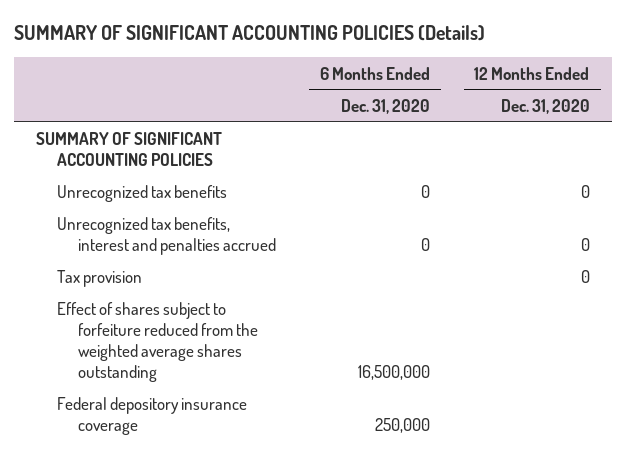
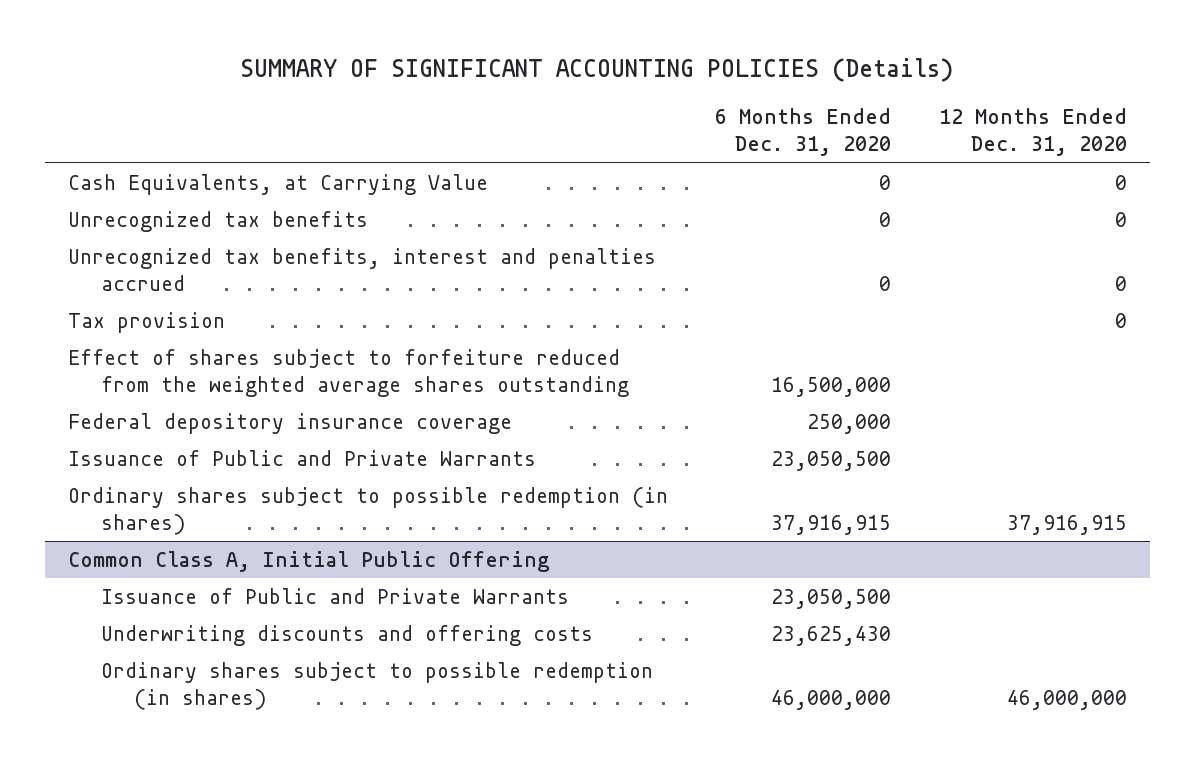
- SUMMARY OF SIGNIFICANT ACCOUNTING POLICIES
+ Cash Equivalents, at Carrying Value | 0 | 0
+ Issuance of Public and Private Warrants | 23,050,500 |
+ Ordinary shares subject to possible redemption (in shares) | 37,916,915 | 37,916,915
+ Common Class A, Initial Public Offering
+ Issuance of Public and Private Warrants | 23,050,500 |
+ Underwriting discounts and offering costs | 23,625,430 |
+ Ordinary shares subject to possible redemption (in shares) | 46,000,000 | 46,000,000

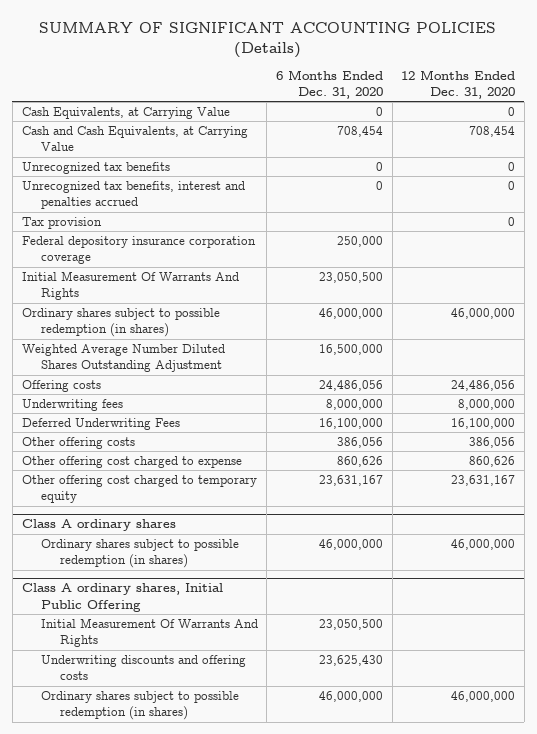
+ Cash and Cash Equivalents, at Carrying Value | 708,454 | 708,454
- Effect of shares subject to forfeiture reduced from the weighted average shares outstanding | 16,500,000 |
- Federal depository insurance coverage | 250,000 |
- Issuance of Public and Private Warrants | 23,050,500 |
- Ordinary shares subject to possible redemption (in shares) | 37,916,915 | 37,916,915
- Common Class A, Initial Public Offering
- Issuance of Public and Private Warrants | 23,050,500 |
+ Federal depository insurance corporation coverage | 250,000 |
+ Initial Measurement Of Warrants And Rights | 23,050,500 |
+ Ordinary shares subject to possible redemption (in shares) | 46,000,000 | 46,000,000
+ Weighted Average Number Diluted Shares Outstanding Adjustment | 16,500,000 |
+ Offering costs | 24,486,056 | 24,486,056
+ Underwriting fees | 8,000,000 | 8,000,000
+ Deferred Underwriting Fees | 16,100,000 | 16,100,000
+ Other offering costs | 386,056 | 386,056
+ Other offering cost charged to expense | 860,626 | 860,626
+ Other offering cost charged to temporary equity | 23,631,167 | 23,631,167
+ Class A ordinary shares
+ Ordinary shares subject to possible redemption (in shares) | 46,000,000 | 46,000,000
+ Class A ordinary shares, Initial Public Offering
+ Initial Measurement Of Warrants And Rights | 23,050,500 |

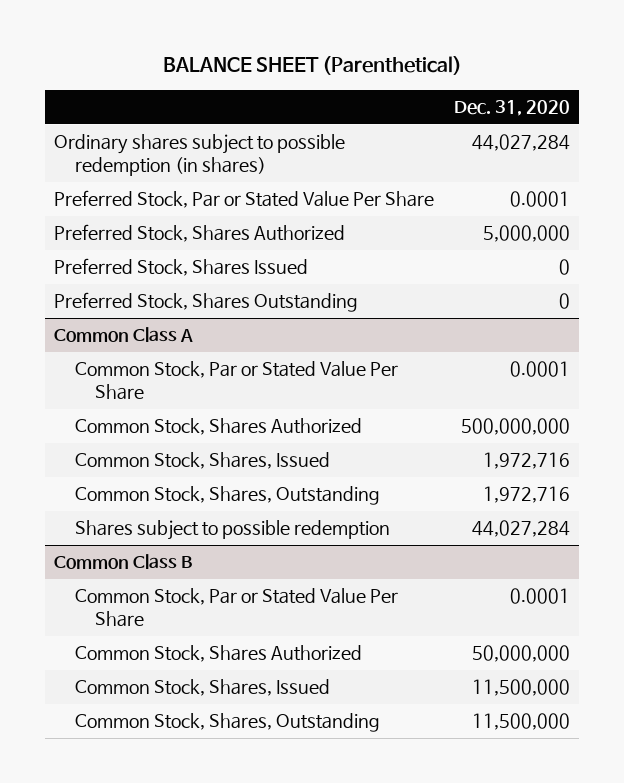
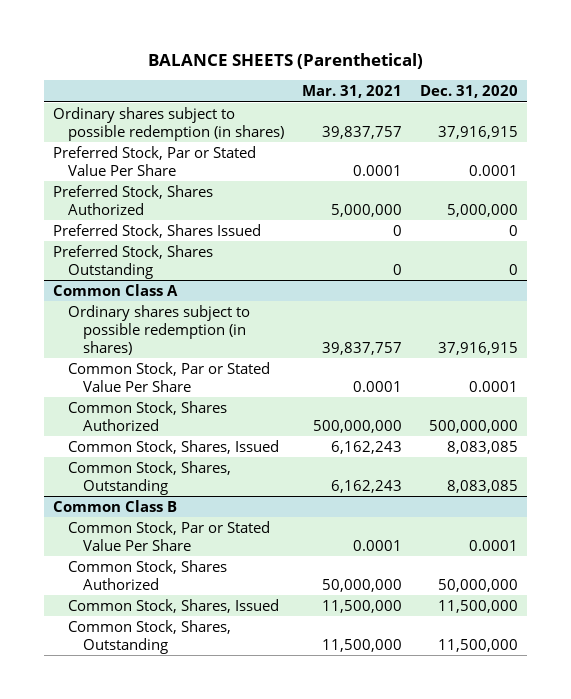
- BALANCE SHEET (Parenthetical)
+ BALANCE SHEETS (Parenthetical)
- | Dec. 31, 2020
+ | Mar. 31, 2021 | Dec. 31, 2020
- Ordinary shares subject to possible redemption (in shares) | 44,027,284
+ Ordinary shares subject to possible redemption (in shares) | 39,837,757 | 37,916,915
@ Common Class A
+ Ordinary shares subject to possible redemption (in shares) | 39,837,757 | 37,916,915
- Common Stock, Shares, Issued | 1,972,716
- Common Stock, Shares, Outstanding | 1,972,716
- Shares subject to possible redemption | 44,027,284
+ Common Stock, Shares, Issued | 6,162,243 | 8,083,085
+ Common Stock, Shares, Outstanding | 6,162,243 | 8,083,085

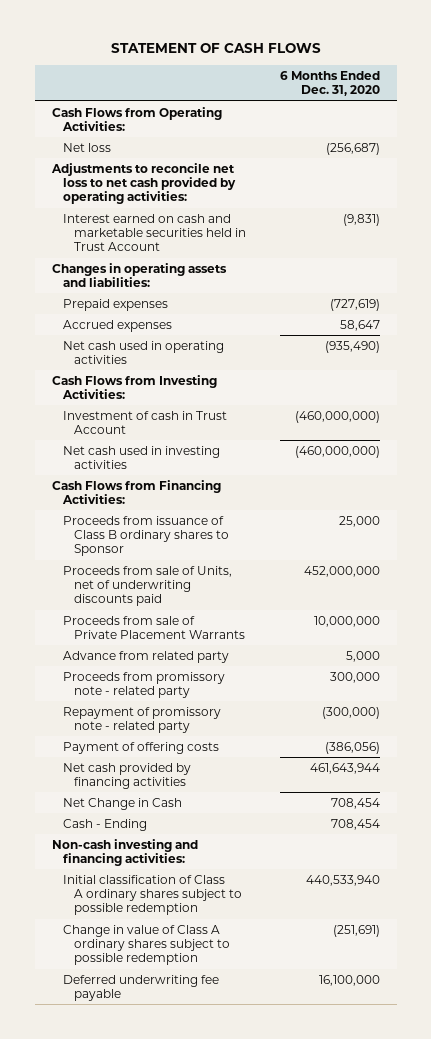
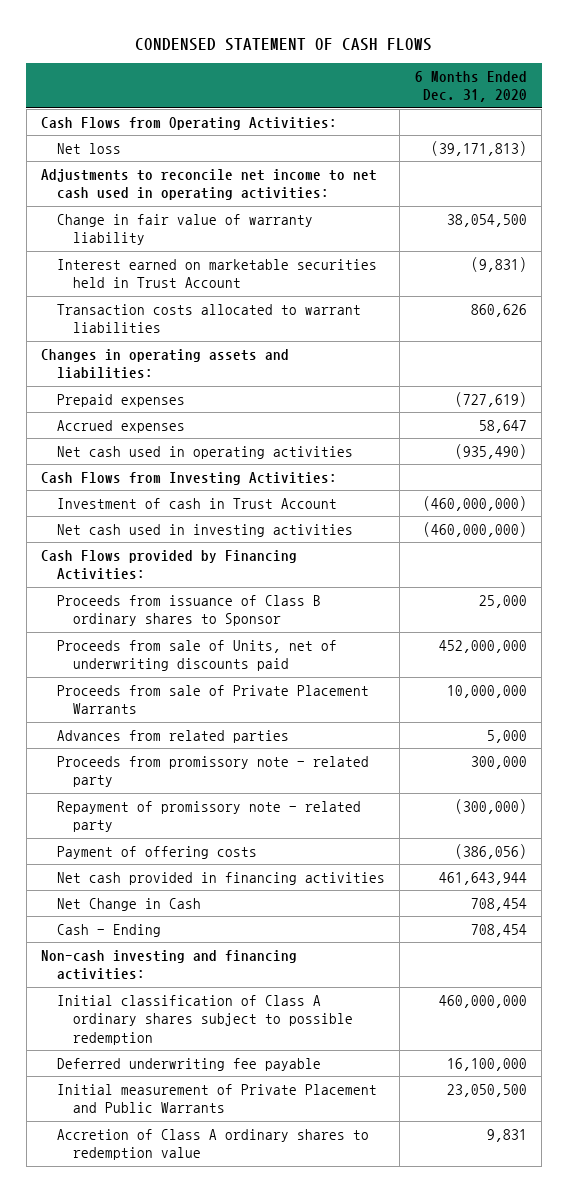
- STATEMENT OF CASH FLOWS
+ CONDENSED STATEMENT OF CASH FLOWS
- Net loss | (256,687)
- Adjustments to reconcile net loss to net cash provided by operating activities:
- Interest earned on cash and marketable securities held in Trust Account | (9,831)
+ Net loss | (39,171,813)
+ Adjustments to reconcile net income to net cash used in operating activities:
+ Change in fair value of warranty liability | 38,054,500
+ Interest earned on marketable securities held in Trust Account | (9,831)
+ Transaction costs allocated to warrant liabilities | 860,626
- Cash Flows from Financing Activities:
+ Cash Flows provided by Financing Activities:
- Advance from related party | 5,000
+ Advances from related parties | 5,000
- Net cash provided by financing activities | 461,643,944
+ Net cash provided in financing activities | 461,643,944
- Initial classification of Class A ordinary shares subject to possible redemption | 440,533,940
- Change in value of Class A ordinary shares subject to possible redemption | (251,691)
+ Initial classification of Class A ordinary shares subject to possible redemption | 460,000,000
+ Initial measurement of Private Placement and Public Warrants | 23,050,500
+ Accretion of Class A ordinary shares to redemption value | 9,831

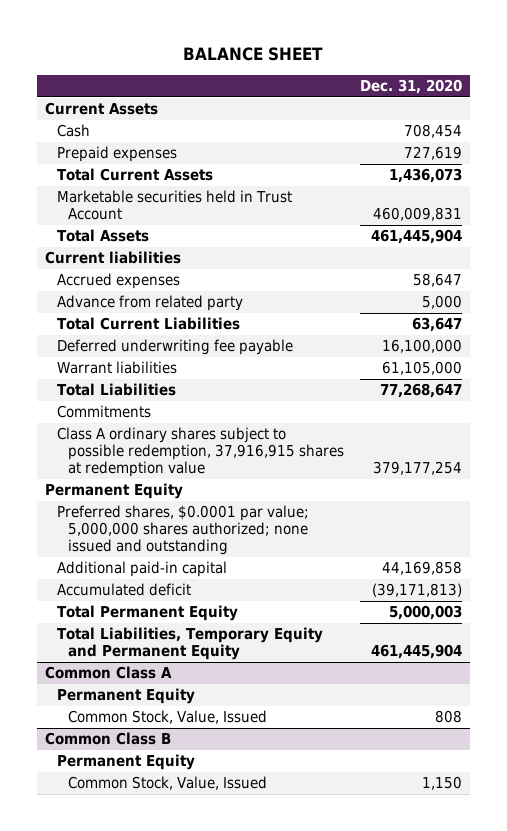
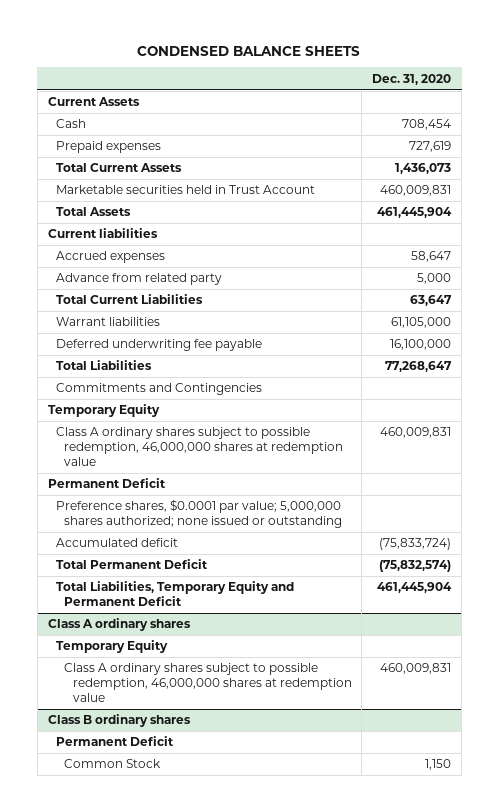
- BALANCE SHEET
+ CONDENSED BALANCE SHEETS
moved down: Deferred underwriting fee payable | 16,100,000
- Commitments
- Class A ordinary shares subject to possible redemption, 37,916,915 shares at redemption value | 379,177,254
- Permanent Equity
- Preferred shares, $0.0001 par value; 5,000,000 shares authorized; none issued and outstanding
- Additional paid-in capital | 44,169,858
- Accumulated deficit | (39,171,813)
- Total Permanent Equity | 5,000,003
- Total Liabilities, Temporary Equity and Permanent Equity | 461,445,904
- Common Class A
- Permanent Equity
- Common Stock, Value, Issued | 808
- Common Class B
- Permanent Equity
- Common Stock, Value, Issued | 1,150
+ Commitments and Contingencies
+ Temporary Equity
+ Class A ordinary shares subject to possible redemption, 46,000,000 shares at redemption value | 460,009,831
+ Permanent Deficit
+ Preference shares, $0.0001 par value; 5,000,000 shares authorized; none issued or outstanding
+ Accumulated deficit | (75,833,724)
+ Total Permanent Deficit | (75,832,574)
+ Total Liabilities, Temporary Equity and Permanent Deficit | 461,445,904
+ Class A ordinary shares
+ Temporary Equity
+ Class A ordinary shares subject to possible redemption, 46,000,000 shares at redemption value | 460,009,831
+ Class B ordinary shares
+ Permanent Deficit
+ Common Stock | 1,150

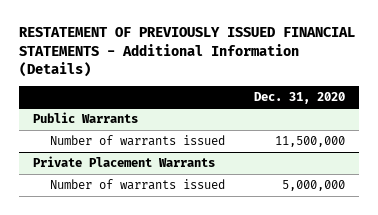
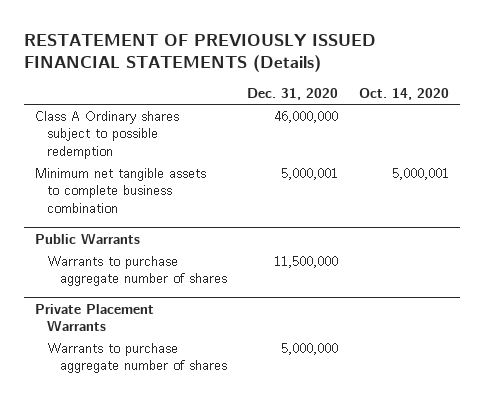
- RESTATEMENT OF PREVIOUSLY ISSUED FINANCIAL STATEMENTS - Additional Information (Details)
+ RESTATEMENT OF PREVIOUSLY ISSUED FINANCIAL STATEMENTS (Details)
- | Dec. 31, 2020
+ | Dec. 31, 2020 | Oct. 14, 2020
+ Class A Ordinary shares subject to possible redemption | 46,000,000 |
+ Minimum net tangible assets to complete business combination | 5,000,001 | 5,000,001
@ Public Warrants
- Number of warrants issued | 11,500,000
+ Warrants to purchase aggregate number of shares | 11,500,000 |
@ Private Placement Warrants
- Number of warrants issued | 5,000,000
+ Warrants to purchase aggregate number of shares | 5,000,000 |

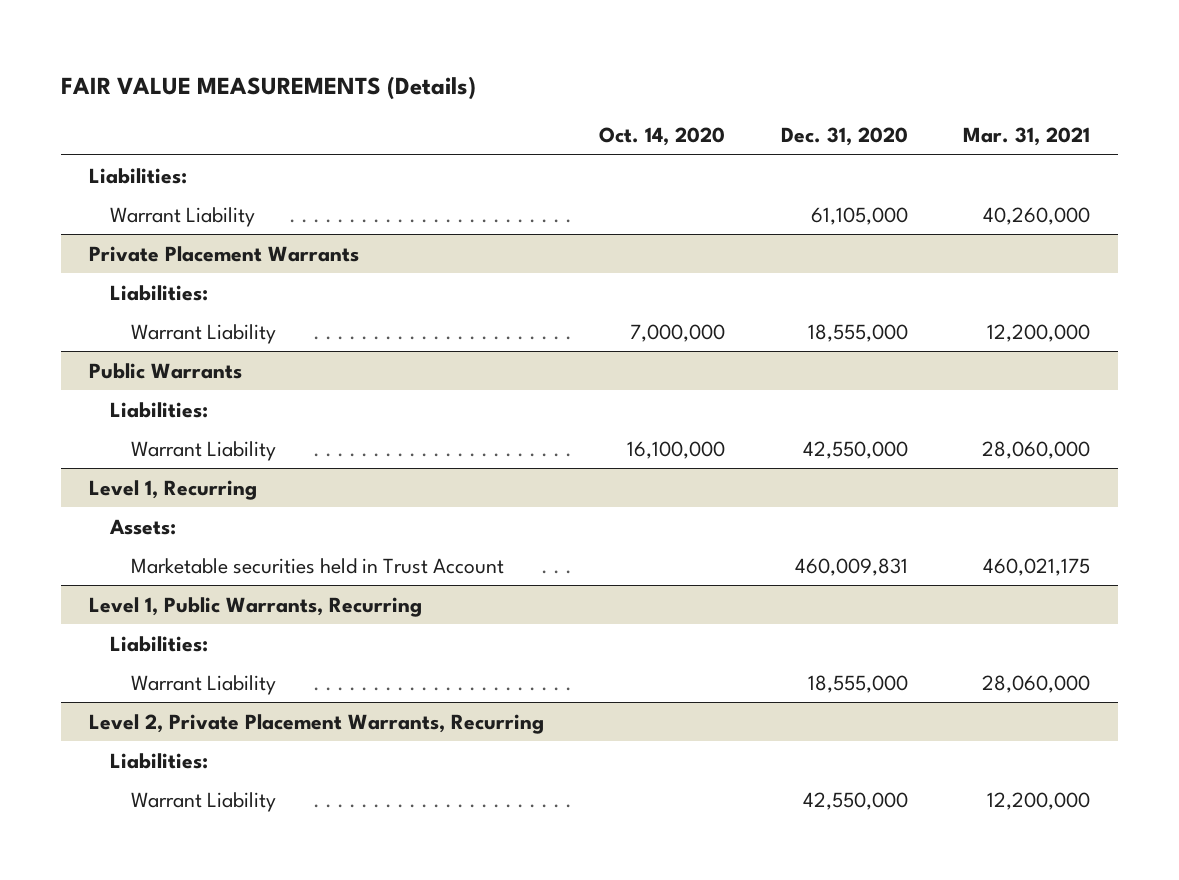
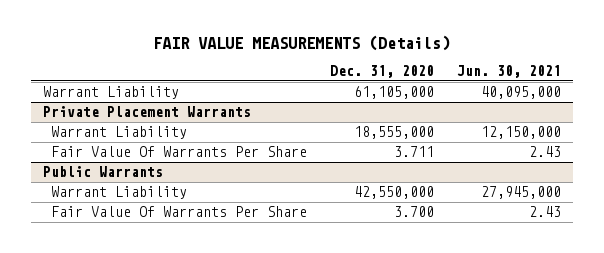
- | Oct. 14, 2020 | Dec. 31, 2020 | Mar. 31, 2021
+ | Dec. 31, 2020 | Jun. 30, 2021
- Liabilities:
@ Private Placement Warrants
- Liabilities:
+ Fair Value Of Warrants Per Share | 3.711 | 2.43
@ Public Warrants
- Liabilities:
- Level 1, Recurring
- Assets:
- Marketable securities held in Trust Account | | 460,009,831 | 460,021,175
- Level 1, Public Warrants, Recurring
- Liabilities:
- Warrant Liability | | 18,555,000 | 28,060,000
- Level 2, Private Placement Warrants, Recurring
- Liabilities:
- Warrant Liability | | 42,550,000 | 12,200,000
@ Public Warrants
+ Fair Value Of Warrants Per Share | 3.700 | 2.43

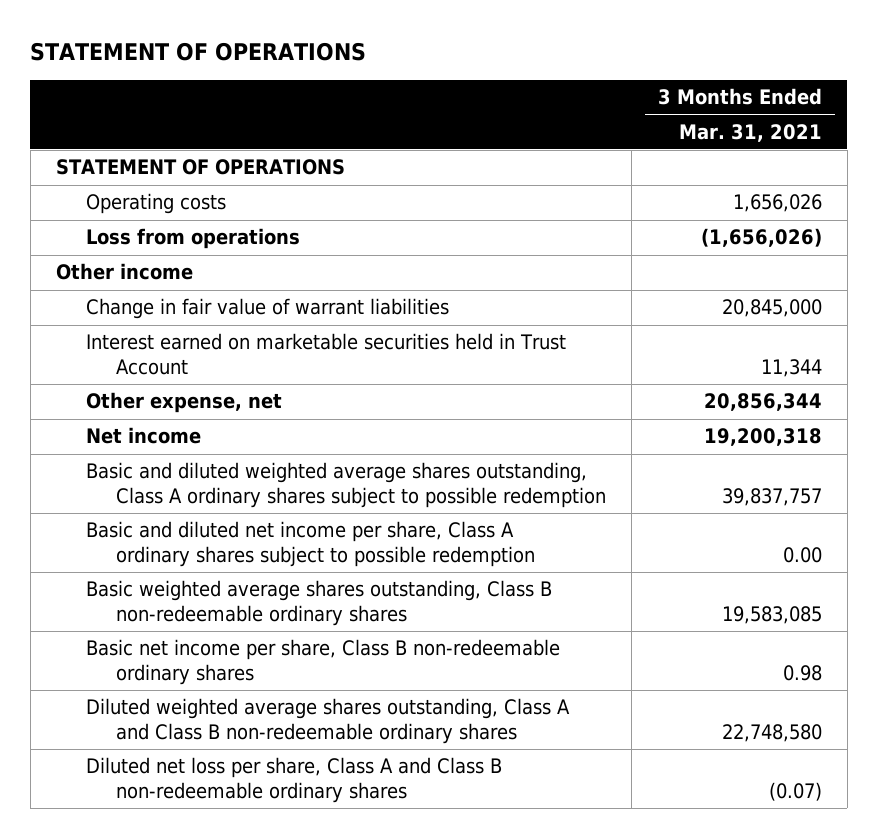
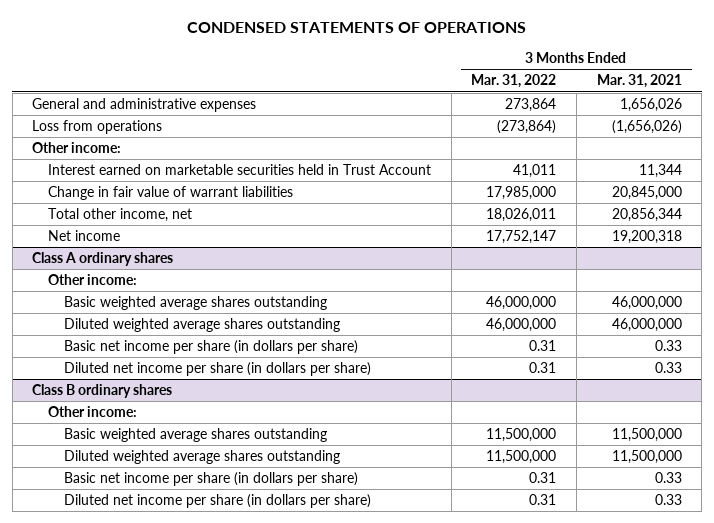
- STATEMENT OF OPERATIONS
+ CONDENSED STATEMENTS OF OPERATIONS
- | 3 Months Ended Mar. 31, 2021
+ | 3 Months Ended Mar. 31, 2022 | 3 Months Ended Mar. 31, 2021
- STATEMENT OF OPERATIONS
- Operating costs | 1,656,026
+ General and administrative expenses | 273,864 | 1,656,026
- Other income
+ Other income:
- Other expense, net | 20,856,344
moved down: Change in fair value of warrant liabilities | 17,985,000 | 20,845,000
+ Total other income, net | 18,026,011 | 20,856,344
- Basic and diluted weighted average shares outstanding, Class A ordinary shares subject to possible redemption | 39,837,757
- Basic and diluted net income per share, Class A ordinary shares subject to possible redemption | 0.00
- Basic weighted average shares outstanding, Class B non-redeemable ordinary shares | 19,583,085
- Basic net income per share, Class B non-redeemable ordinary shares | 0.98
- Diluted weighted average shares outstanding, Class A and Class B non-redeemable ordinary shares | 22,748,580
- Diluted net loss per share, Class A and Class B non-redeemable ordinary shares | (0.07)
+ Class A ordinary shares
+ Other income:
+ Basic weighted average shares outstanding | 46,000,000 | 46,000,000
+ Diluted weighted average shares outstanding | 46,000,000 | 46,000,000
+ Basic net income per share (in dollars per share) | 0.31 | 0.33
+ Diluted net income per share (in dollars per share) | 0.31 | 0.33
+ Class B ordinary shares
+ Other income:
+ Basic weighted average shares outstanding | 11,500,000 | 11,500,000
+ Diluted weighted average shares outstanding | 11,500,000 | 11,500,000
+ Basic net income per share (in dollars per share) | 0.31 | 0.33
+ Diluted net income per share (in dollars per share) | 0.31 | 0.33

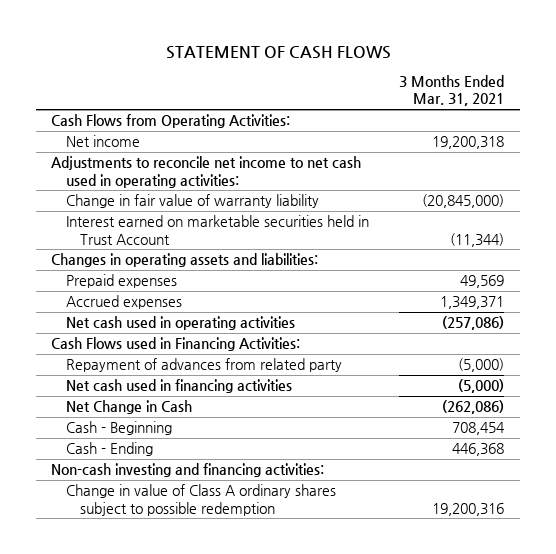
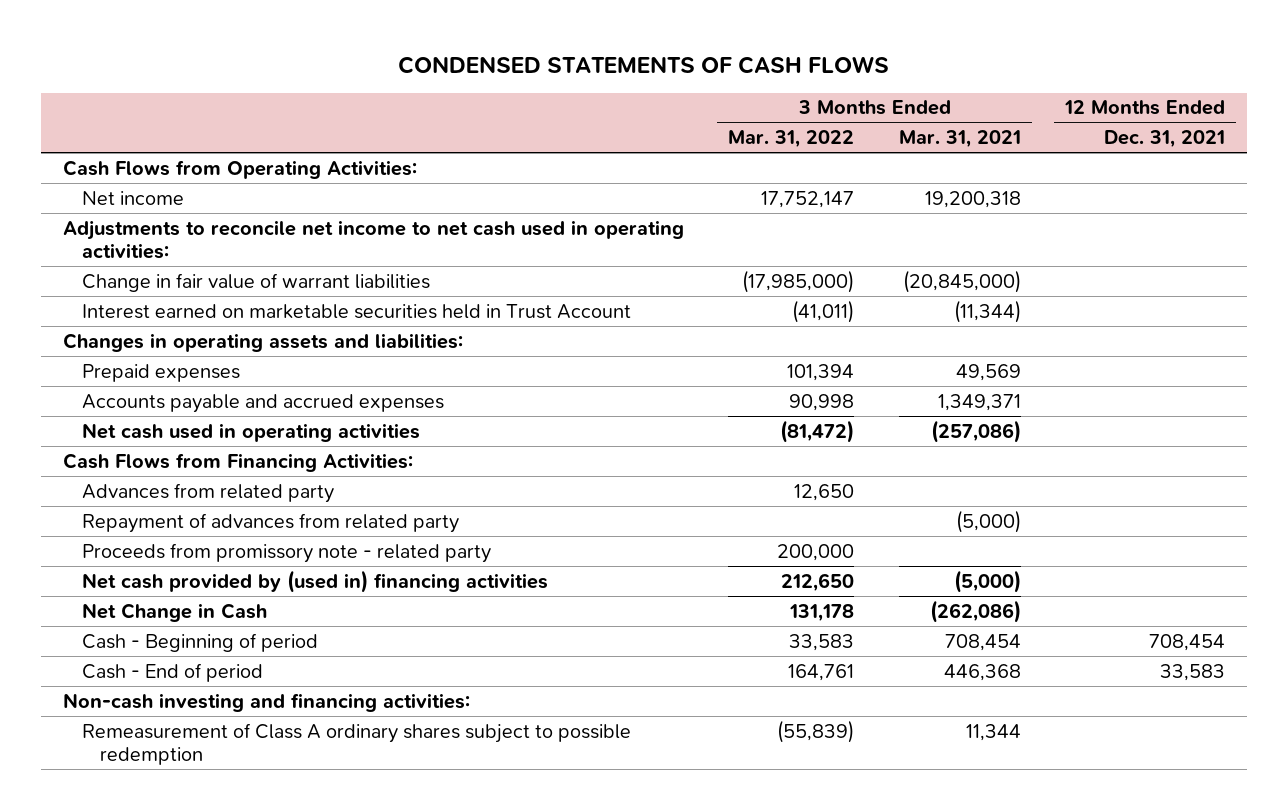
- STATEMENT OF CASH FLOWS
+ CONDENSED STATEMENTS OF CASH FLOWS
- | 3 Months Ended Mar. 31, 2021
+ | 3 Months Ended Mar. 31, 2022 | 3 Months Ended Mar. 31, 2021 | 12 Months Ended Dec. 31, 2021
- Change in fair value of warranty liability | (20,845,000)
+ Change in fair value of warrant liabilities | (17,985,000) | (20,845,000) |
- Accrued expenses | 1,349,371
+ Accounts payable and accrued expenses | 90,998 | 1,349,371 |
- Cash Flows used in Financing Activities:
+ Cash Flows from Financing Activities:
+ Advances from related party | 12,650 | |
- Net cash used in financing activities | (5,000)
+ Proceeds from promissory note - related party | 200,000 | |
+ Net cash provided by (used in) financing activities | 212,650 | (5,000) |
- Cash - Beginning | 708,454
- Cash - Ending | 446,368
+ Cash - Beginning of period | 33,583 | 708,454 | 708,454
+ Cash - End of period | 164,761 | 446,368 | 33,583
- Change in value of Class A ordinary shares subject to possible redemption | 19,200,316
+ Remeasurement of Class A ordinary shares subject to possible redemption | (55,839) | 11,344 |

